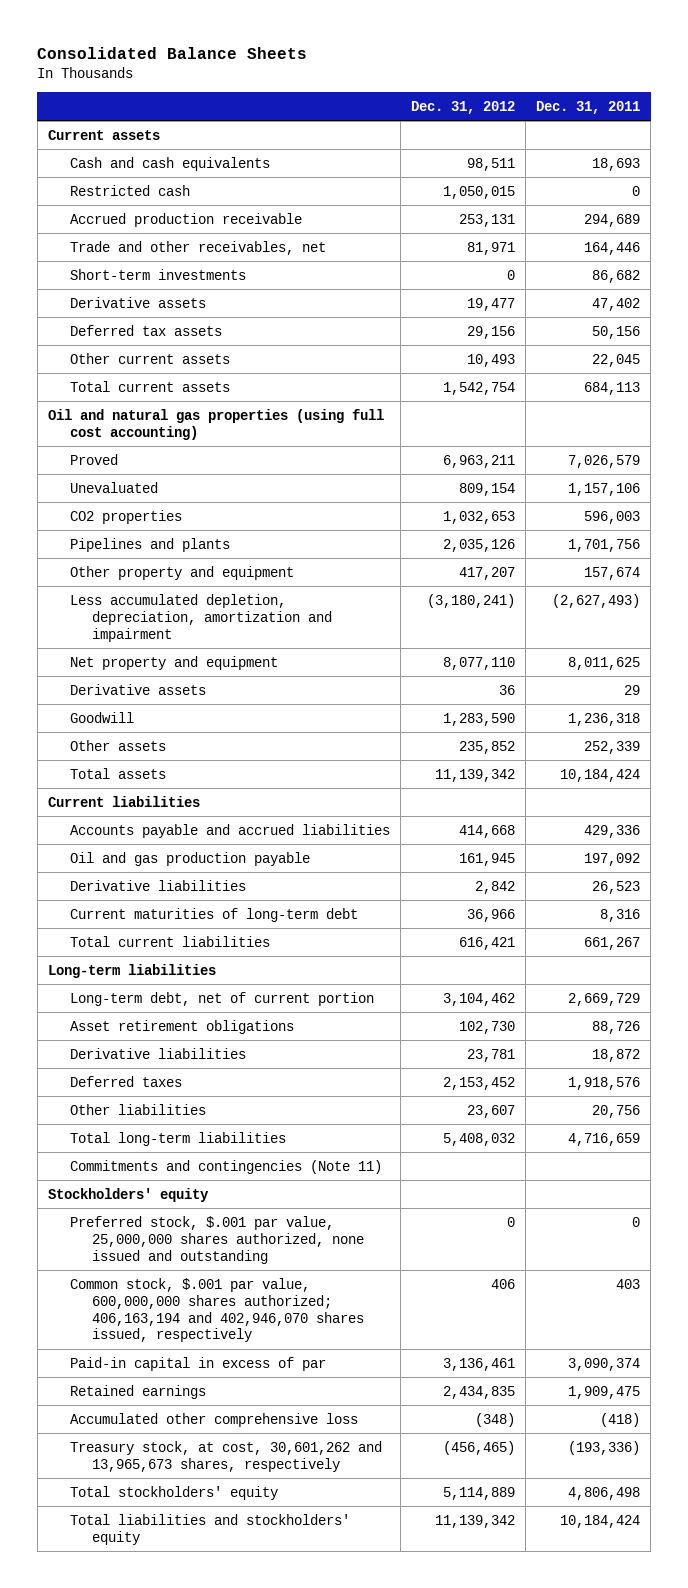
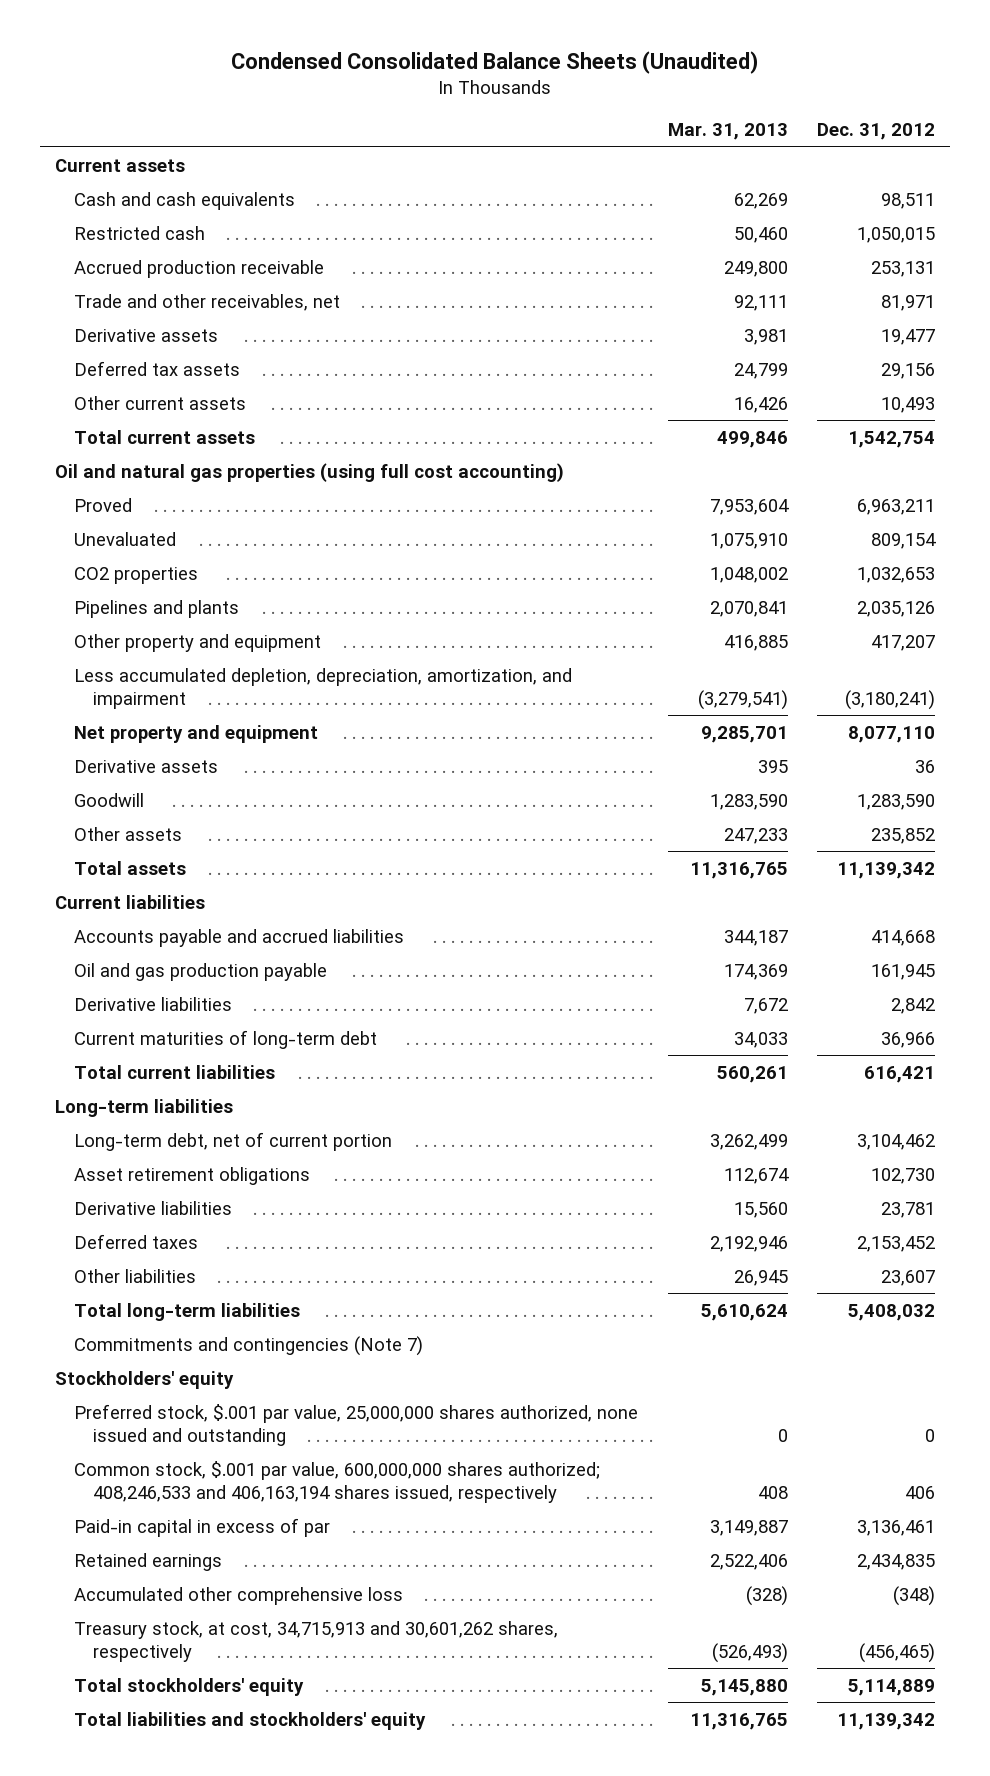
- Consolidated Balance Sheets
+ Condensed Consolidated Balance Sheets (Unaudited)
- | Dec. 31, 2012 | Dec. 31, 2011
+ | Mar. 31, 2013 | Dec. 31, 2012
- Short-term investments | 0 | 86,682
- Less accumulated depletion, depreciation, amortization and impairment | (3,180,241) | (2,627,493)
+ Less accumulated depletion, depreciation, amortization, and impairment | (3,279,541) | (3,180,241)
- Commitments and contingencies (Note 11)
+ Commitments and contingencies (Note 7)
- Common stock, $.001 par value, 600,000,000 shares authorized; 406,163,194 and 402,946,070 shares issued, respectively | 406 | 403
+ Common stock, $.001 par value, 600,000,000 shares authorized; 408,246,533 and 406,163,194 shares issued, respectively | 408 | 406
- Treasury stock, at cost, 30,601,262 and 13,965,673 shares, respectively | (456,465) | (193,336)
+ Treasury stock, at cost, 34,715,913 and 30,601,262 shares, respectively | (526,493) | (456,465)

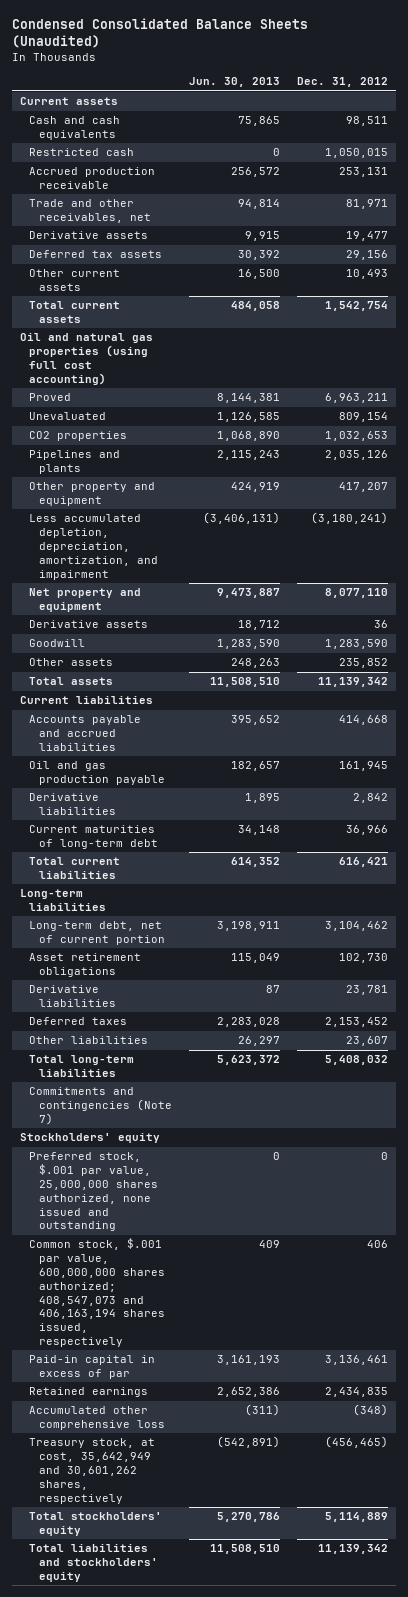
- | Mar. 31, 2013 | Dec. 31, 2012
+ | Jun. 30, 2013 | Dec. 31, 2012
- Common stock, $.001 par value, 600,000,000 shares authorized; 408,246,533 and 406,163,194 shares issued, respectively | 408 | 406
+ Common stock, $.001 par value, 600,000,000 shares authorized; 408,547,073 and 406,163,194 shares issued, respectively | 409 | 406
- Treasury stock, at cost, 34,715,913 and 30,601,262 shares, respectively | (526,493) | (456,465)
+ Treasury stock, at cost, 35,642,949 and 30,601,262 shares, respectively | (542,891) | (456,465)

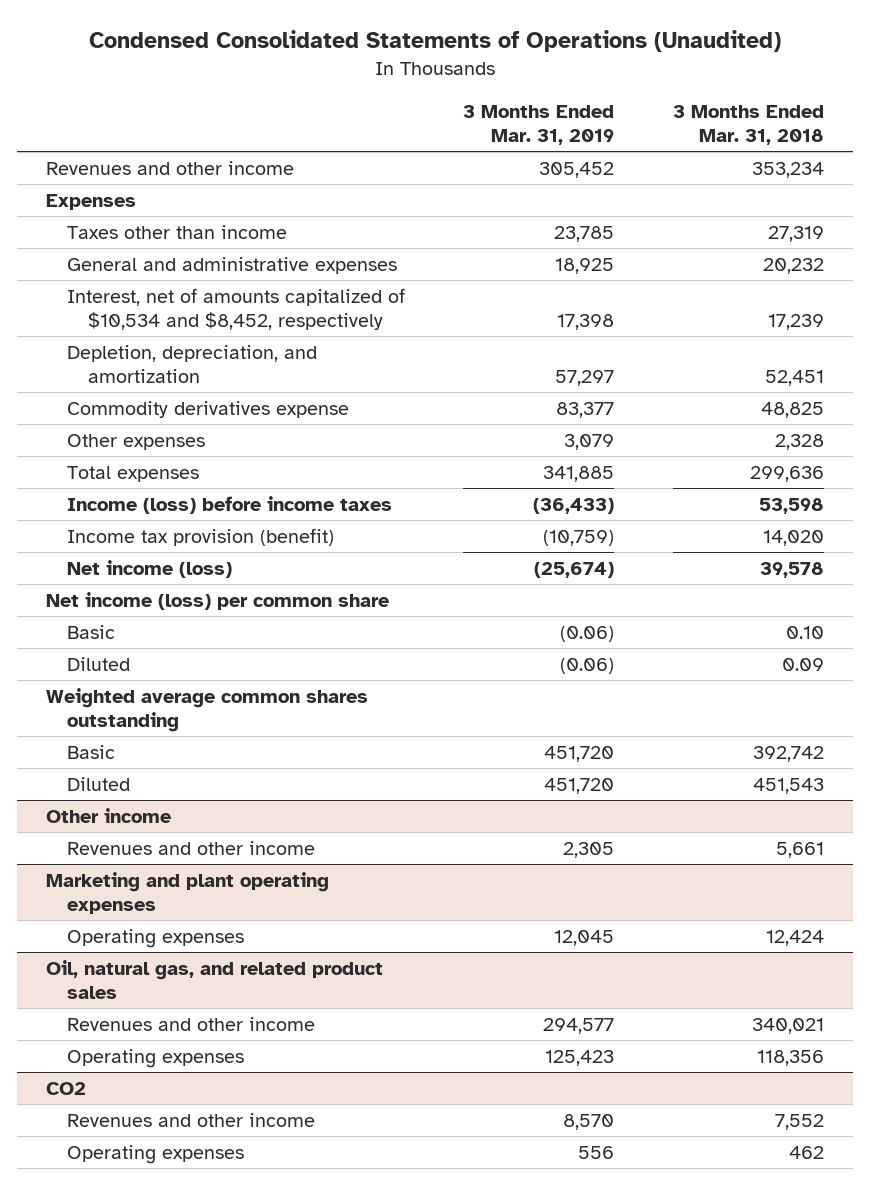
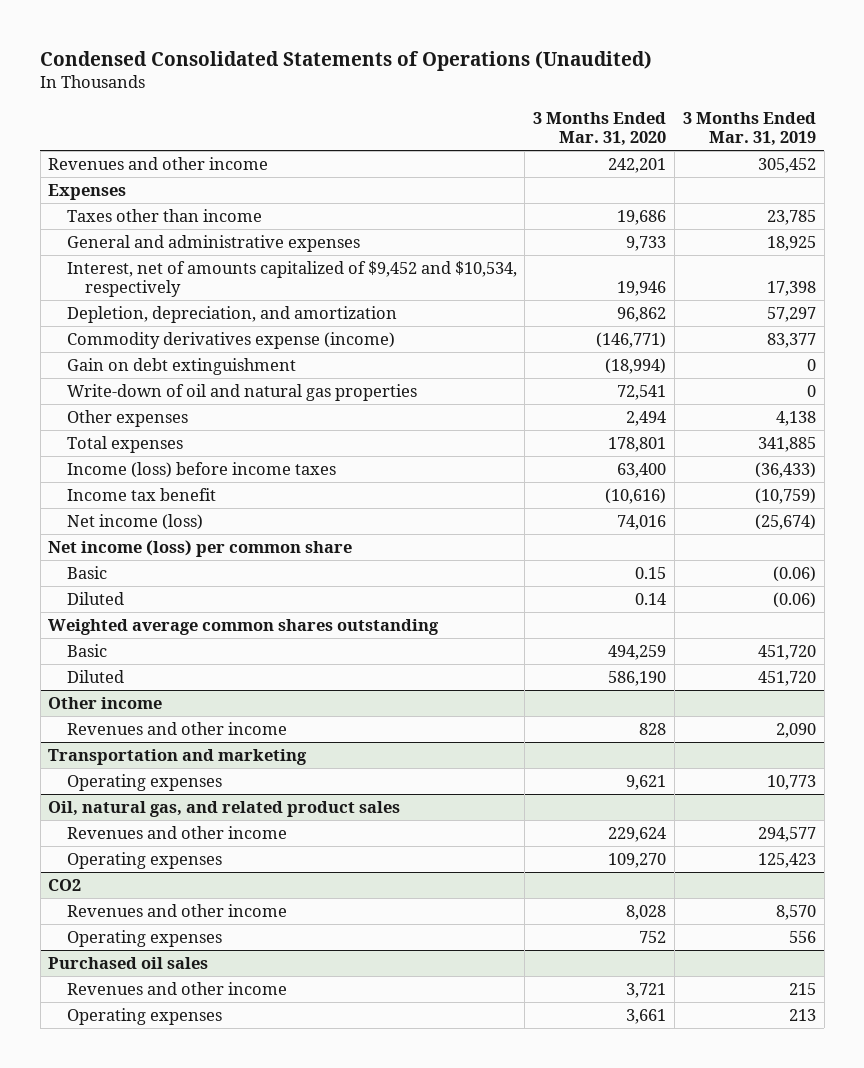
- | 3 Months Ended Mar. 31, 2019 | 3 Months Ended Mar. 31, 2018
+ | 3 Months Ended Mar. 31, 2020 | 3 Months Ended Mar. 31, 2019
- Interest, net of amounts capitalized of $10,534 and $8,452, respectively | 17,398 | 17,239
+ Interest, net of amounts capitalized of $9,452 and $10,534, respectively | 19,946 | 17,398
- Commodity derivatives expense | 83,377 | 48,825
- Other expenses | 3,079 | 2,328
+ Commodity derivatives expense (income) | (146,771) | 83,377
+ Gain on debt extinguishment | (18,994) | 0
+ Write-down of oil and natural gas properties | 72,541 | 0
+ Other expenses | 2,494 | 4,138
- Income tax provision (benefit) | (10,759) | 14,020
+ Income tax benefit | (10,616) | (10,759)
@ Other income
- Revenues and other income | 2,305 | 5,661
- Marketing and plant operating expenses
- Operating expenses | 12,045 | 12,424
@ Other income
+ Revenues and other income | 828 | 2,090
+ Transportation and marketing
+ Operating expenses | 9,621 | 10,773
+ Purchased oil sales
+ Revenues and other income | 3,721 | 215
+ Operating expenses | 3,661 | 213

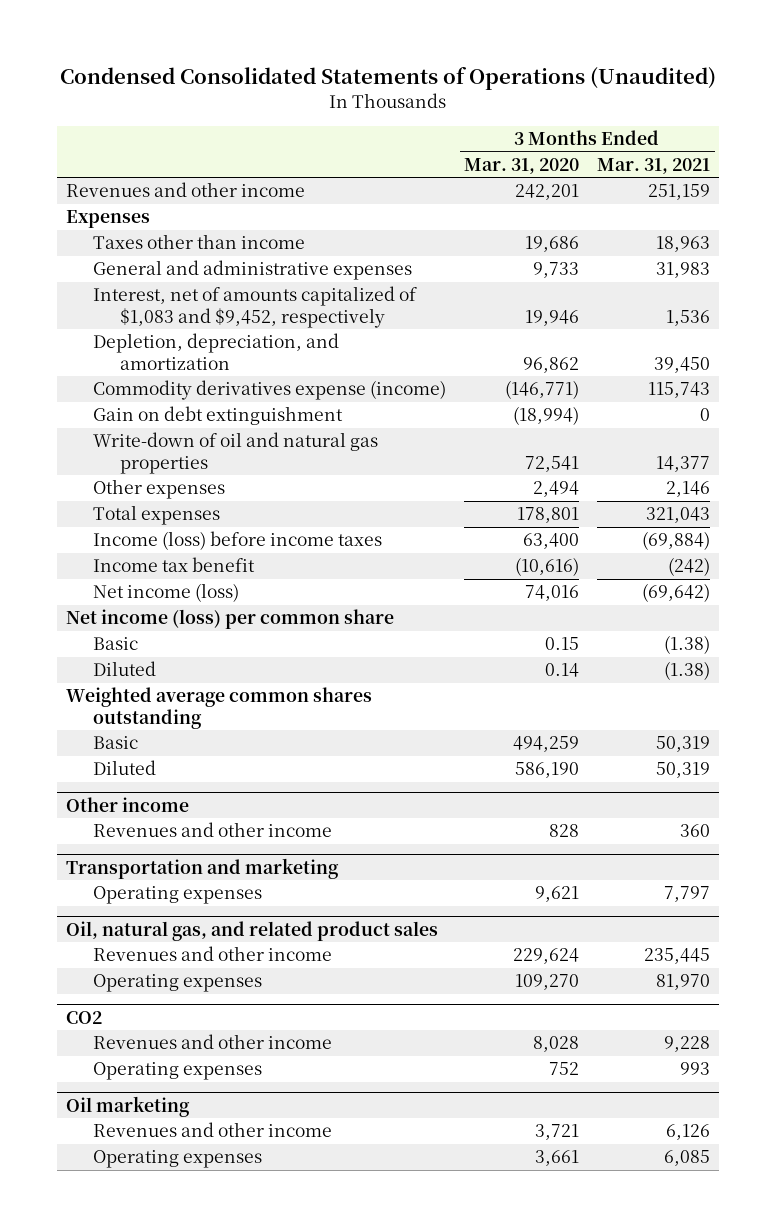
- | 3 Months Ended Mar. 31, 2020 | 3 Months Ended Mar. 31, 2019
+ | 3 Months Ended Mar. 31, 2020 | 3 Months Ended Mar. 31, 2021
- Interest, net of amounts capitalized of $9,452 and $10,534, respectively | 19,946 | 17,398
+ Interest, net of amounts capitalized of $1,083 and $9,452, respectively | 19,946 | 1,536
- Purchased oil sales
+ Oil marketing

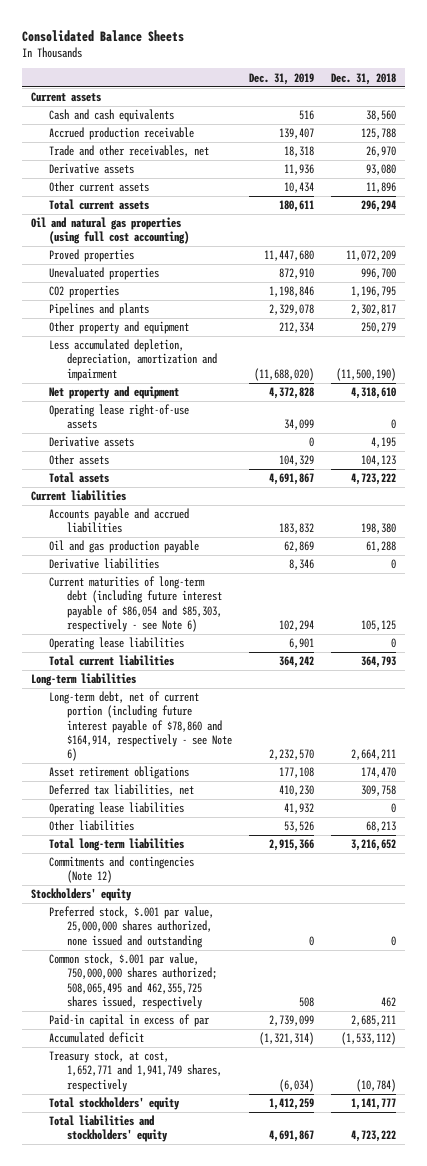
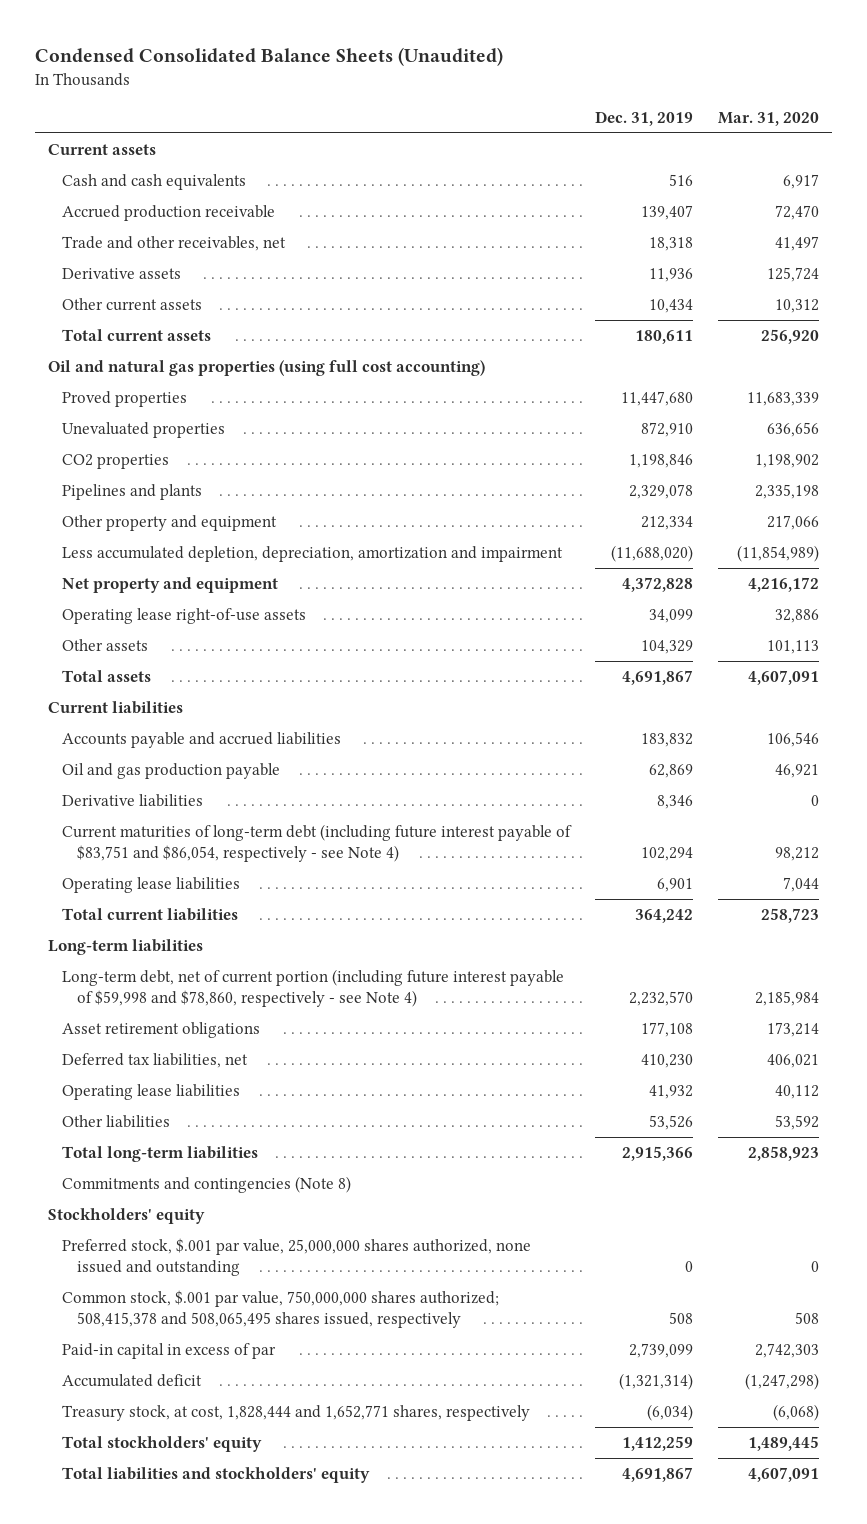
- Consolidated Balance Sheets
+ Condensed Consolidated Balance Sheets (Unaudited)
- | Dec. 31, 2019 | Dec. 31, 2018
+ | Dec. 31, 2019 | Mar. 31, 2020
- Derivative assets | 0 | 4,195
- Current maturities of long-term debt (including future interest payable of $86,054 and $85,303, respectively - see Note 6) | 102,294 | 105,125
+ Current maturities of long-term debt (including future interest payable of $83,751 and $86,054, respectively - see Note 4) | 102,294 | 98,212
- Long-term debt, net of current portion (including future interest payable of $78,860 and $164,914, respectively - see Note 6) | 2,232,570 | 2,664,211
+ Long-term debt, net of current portion (including future interest payable of $59,998 and $78,860, respectively - see Note 4) | 2,232,570 | 2,185,984
- Commitments and contingencies (Note 12)
+ Commitments and contingencies (Note 8)
- Common stock, $.001 par value, 750,000,000 shares authorized; 508,065,495 and 462,355,725 shares issued, respectively | 508 | 462
+ Common stock, $.001 par value, 750,000,000 shares authorized; 508,415,378 and 508,065,495 shares issued, respectively | 508 | 508
- Treasury stock, at cost, 1,652,771 and 1,941,749 shares, respectively | (6,034) | (10,784)
+ Treasury stock, at cost, 1,828,444 and 1,652,771 shares, respectively | (6,034) | (6,068)

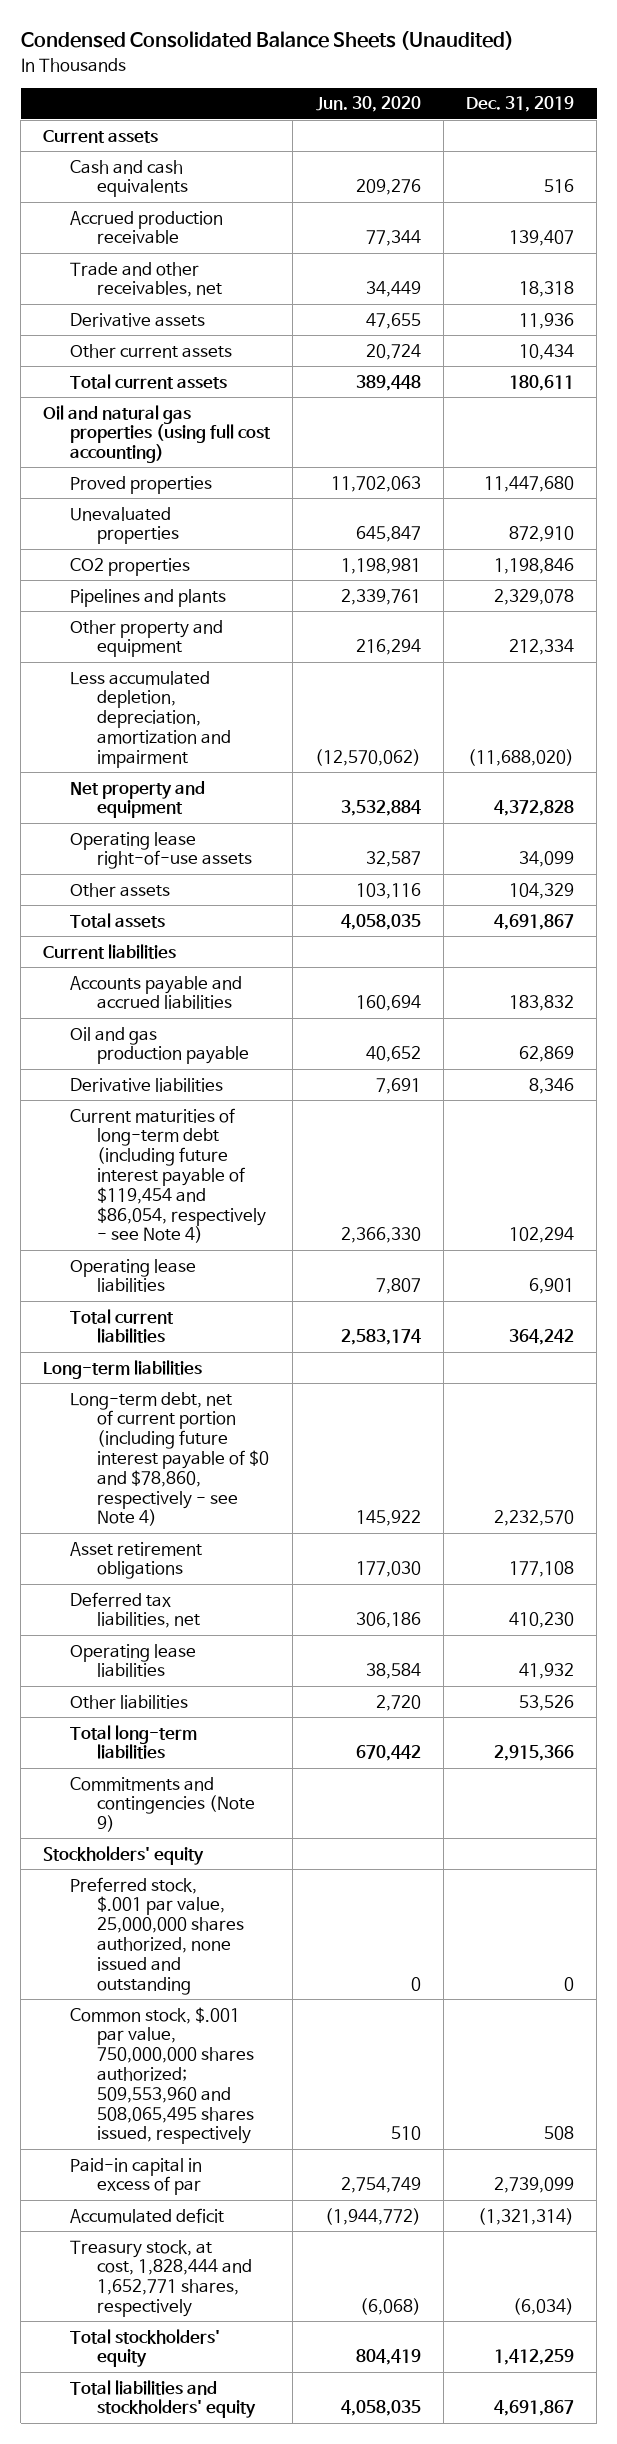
- | Dec. 31, 2019 | Mar. 31, 2020
+ | Jun. 30, 2020 | Dec. 31, 2019
- Current maturities of long-term debt (including future interest payable of $83,751 and $86,054, respectively - see Note 4) | 102,294 | 98,212
+ Current maturities of long-term debt (including future interest payable of $119,454 and $86,054, respectively - see Note 4) | 2,366,330 | 102,294
- Long-term debt, net of current portion (including future interest payable of $59,998 and $78,860, respectively - see Note 4) | 2,232,570 | 2,185,984
+ Long-term debt, net of current portion (including future interest payable of $0 and $78,860, respectively - see Note 4) | 145,922 | 2,232,570
- Commitments and contingencies (Note 8)
+ Commitments and contingencies (Note 9)
- Common stock, $.001 par value, 750,000,000 shares authorized; 508,415,378 and 508,065,495 shares issued, respectively | 508 | 508
+ Common stock, $.001 par value, 750,000,000 shares authorized; 509,553,960 and 508,065,495 shares issued, respectively | 510 | 508

